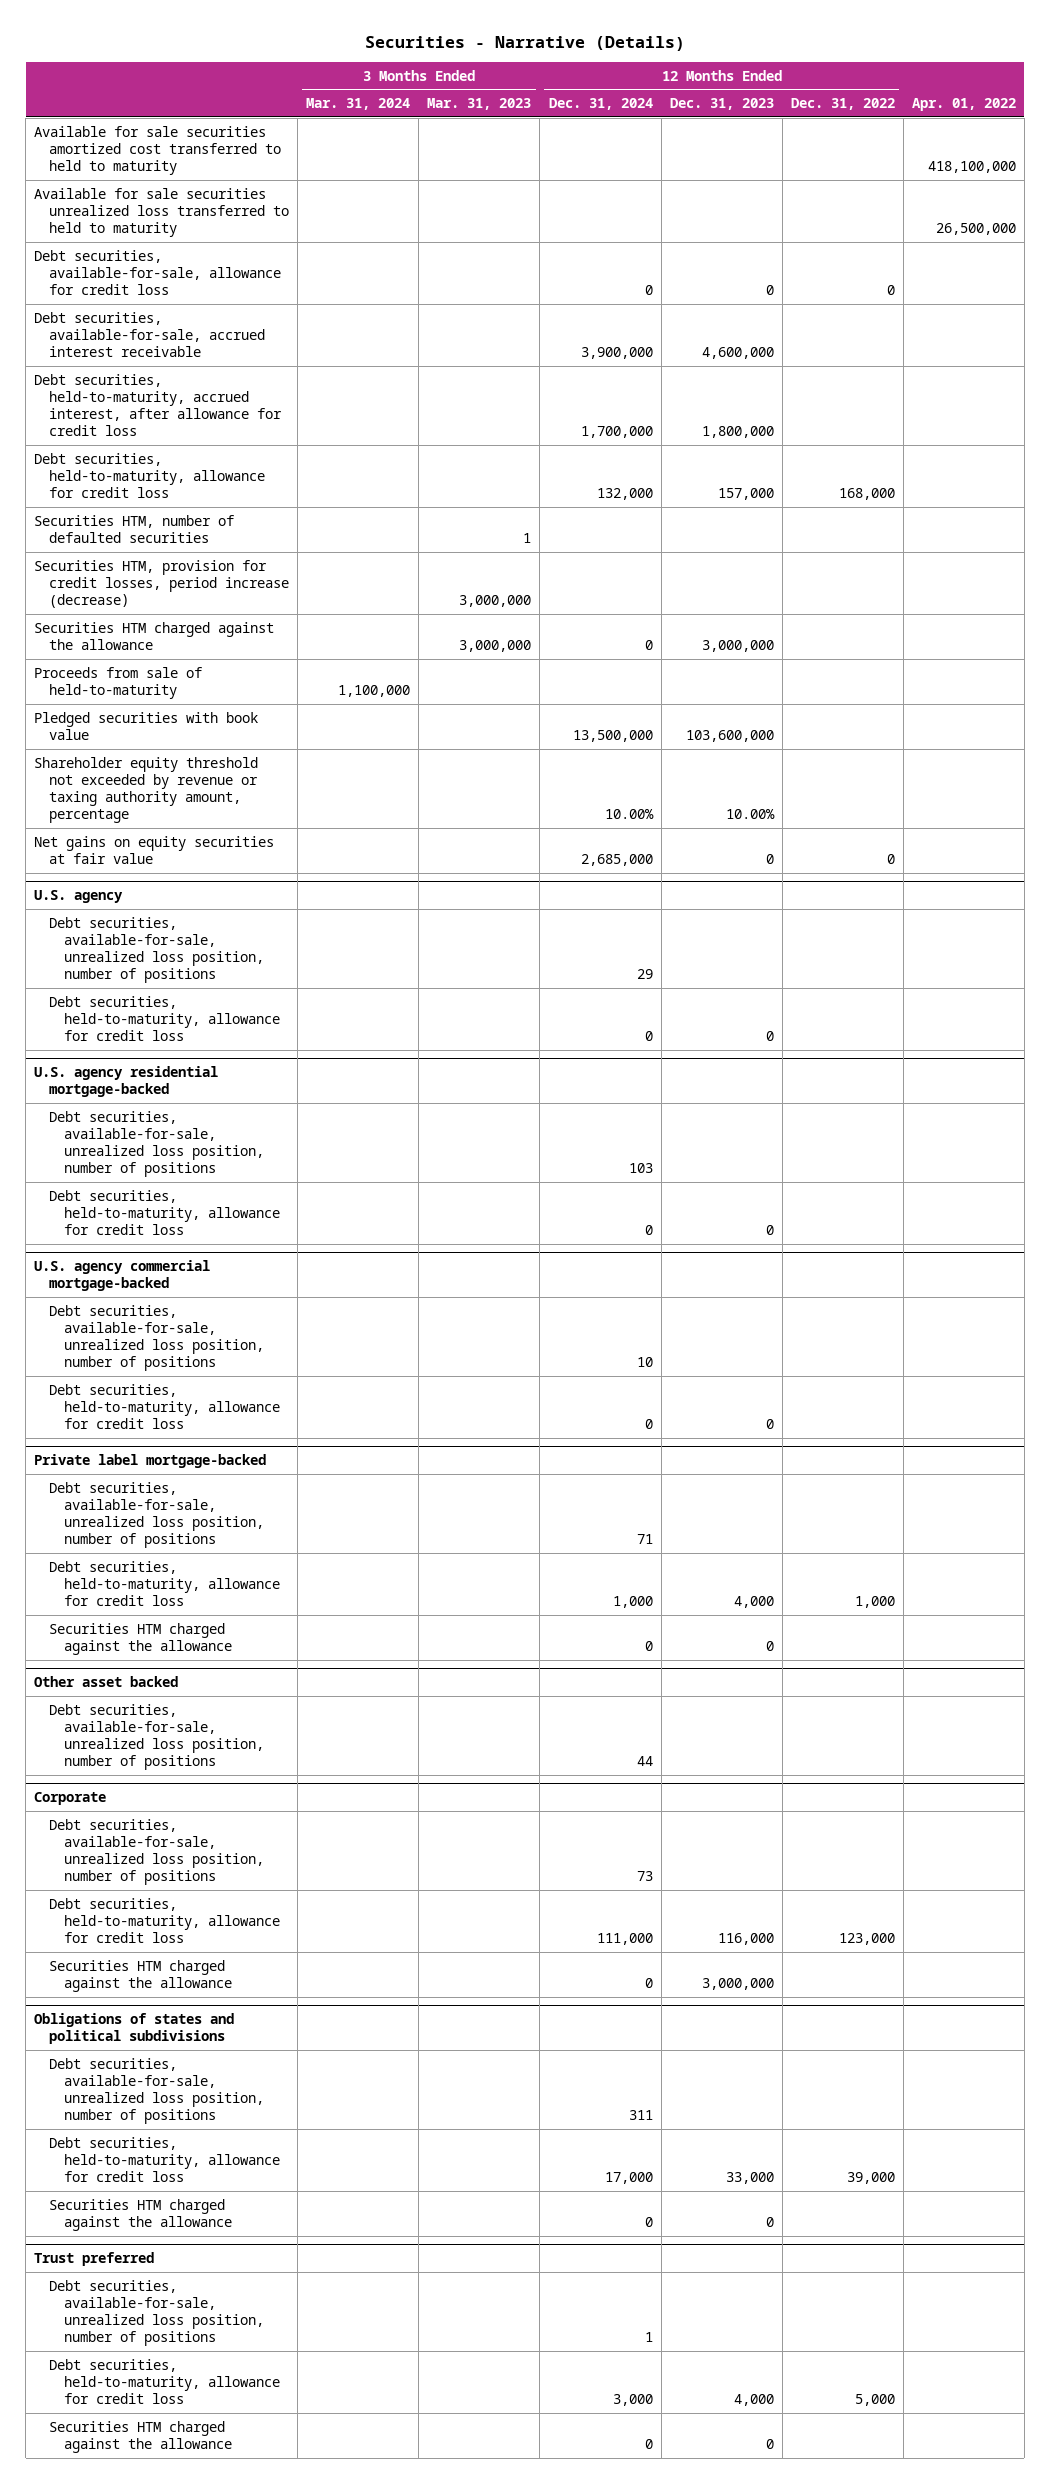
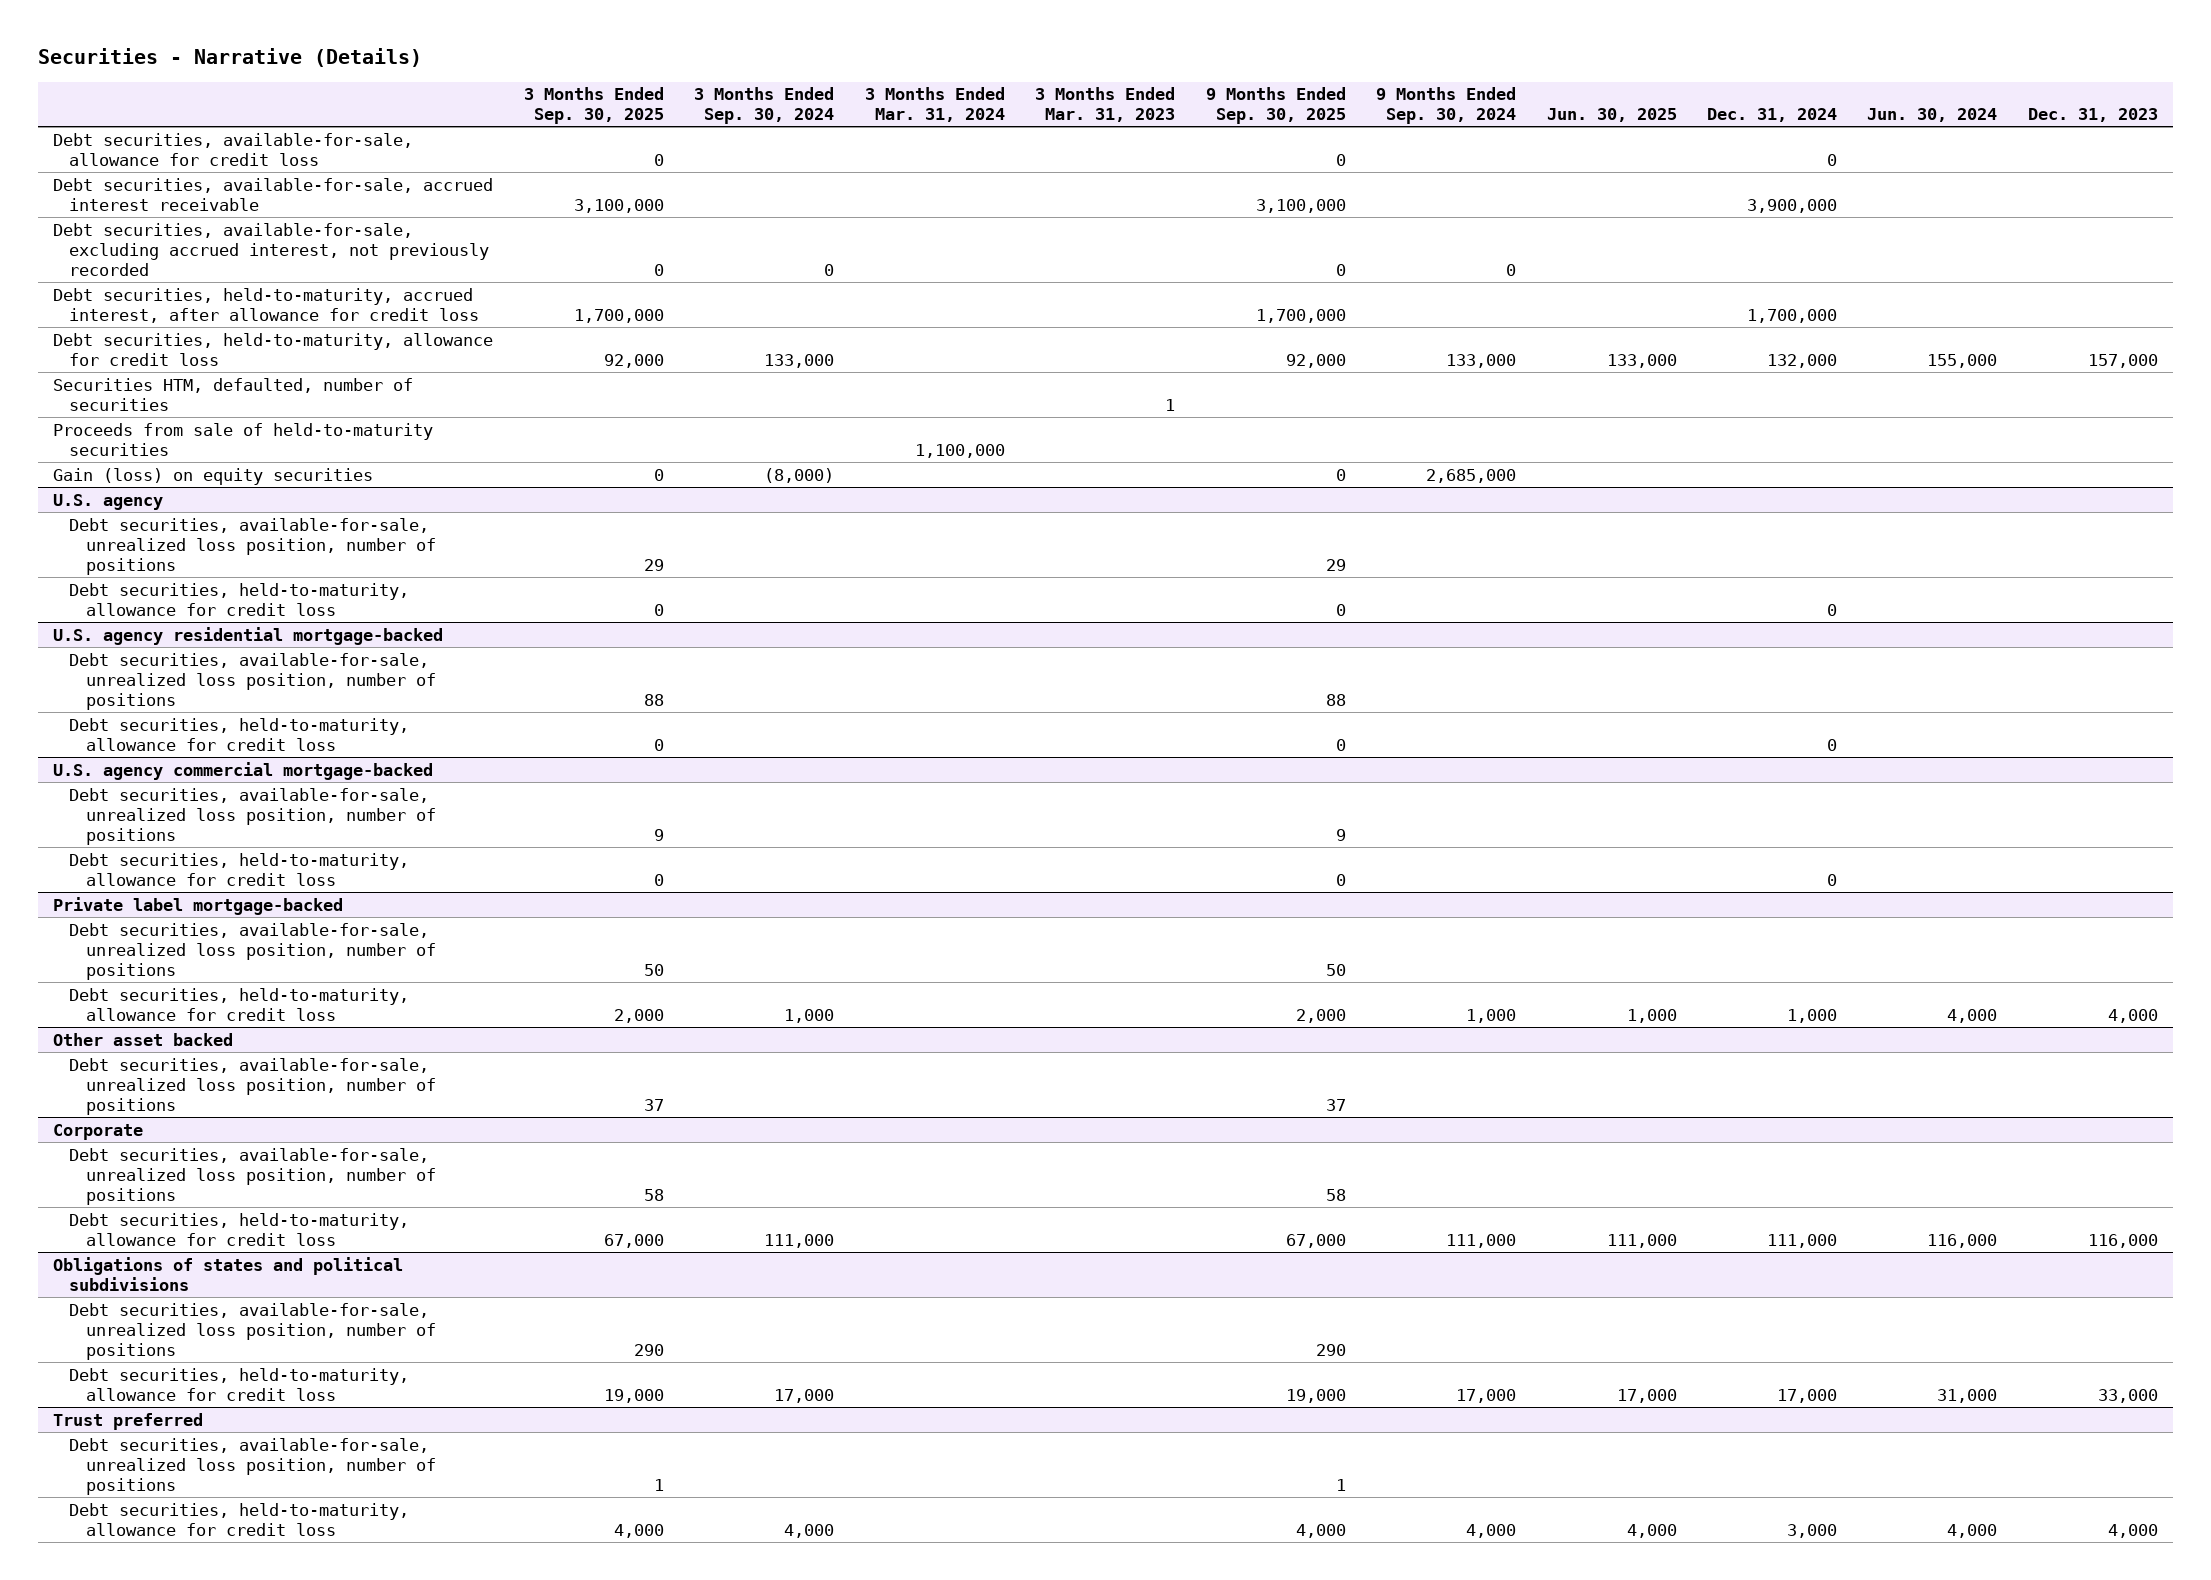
- | 3 Months Ended Mar. 31, 2024 | 3 Months Ended Mar. 31, 2023 | 12 Months Ended Dec. 31, 2024 | 12 Months Ended Dec. 31, 2023 | 12 Months Ended Dec. 31, 2022 | Apr. 01, 2022
+ | 3 Months Ended Sep. 30, 2025 | 3 Months Ended Sep. 30, 2024 | 3 Months Ended Mar. 31, 2024 | 3 Months Ended Mar. 31, 2023 | 9 Months Ended Sep. 30, 2025 | 9 Months Ended Sep. 30, 2024 | Jun. 30, 2025 | Dec. 31, 2024 | Jun. 30, 2024 | Dec. 31, 2023
- Available for sale securities amortized cost transferred to held to maturity | | | | | | 418,100,000
- Available for sale securities unrealized loss transferred to held to maturity | | | | | | 26,500,000
+ Debt securities, available-for-sale, excluding accrued interest, not previously recorded | 0 | 0 | | | 0 | 0 | | | |
- Securities HTM, number of defaulted securities | | 1 | | | |
- Securities HTM, provision for credit losses, period increase (decrease) | | 3,000,000 | | | |
- Securities HTM charged against the allowance | | 3,000,000 | 0 | 3,000,000 | |
- Proceeds from sale of held-to-maturity | 1,100,000 | | | | |
- Pledged securities with book value | | | 13,500,000 | 103,600,000 | |
- Shareholder equity threshold not exceeded by revenue or taxing authority amount, percentage | | | 10.00% | 10.00% | |
- Net gains on equity securities at fair value | | | 2,685,000 | 0 | 0 |
+ Securities HTM, defaulted, number of securities | | | | 1 | | | | | |
+ Proceeds from sale of held-to-maturity securities | | | 1,100,000 | | | | | | |
+ Gain (loss) on equity securities | 0 | (8,000) | | | 0 | 2,685,000 | | | |
@ Private label mortgage-backed
- Securities HTM charged against the allowance | | | 0 | 0 | |
@ Corporate
- Securities HTM charged against the allowance | | | 0 | 3,000,000 | |
@ Obligations of states and political subdivisions
- Securities HTM charged against the allowance | | | 0 | 0 | |
@ Trust preferred
- Securities HTM charged against the allowance | | | 0 | 0 | |

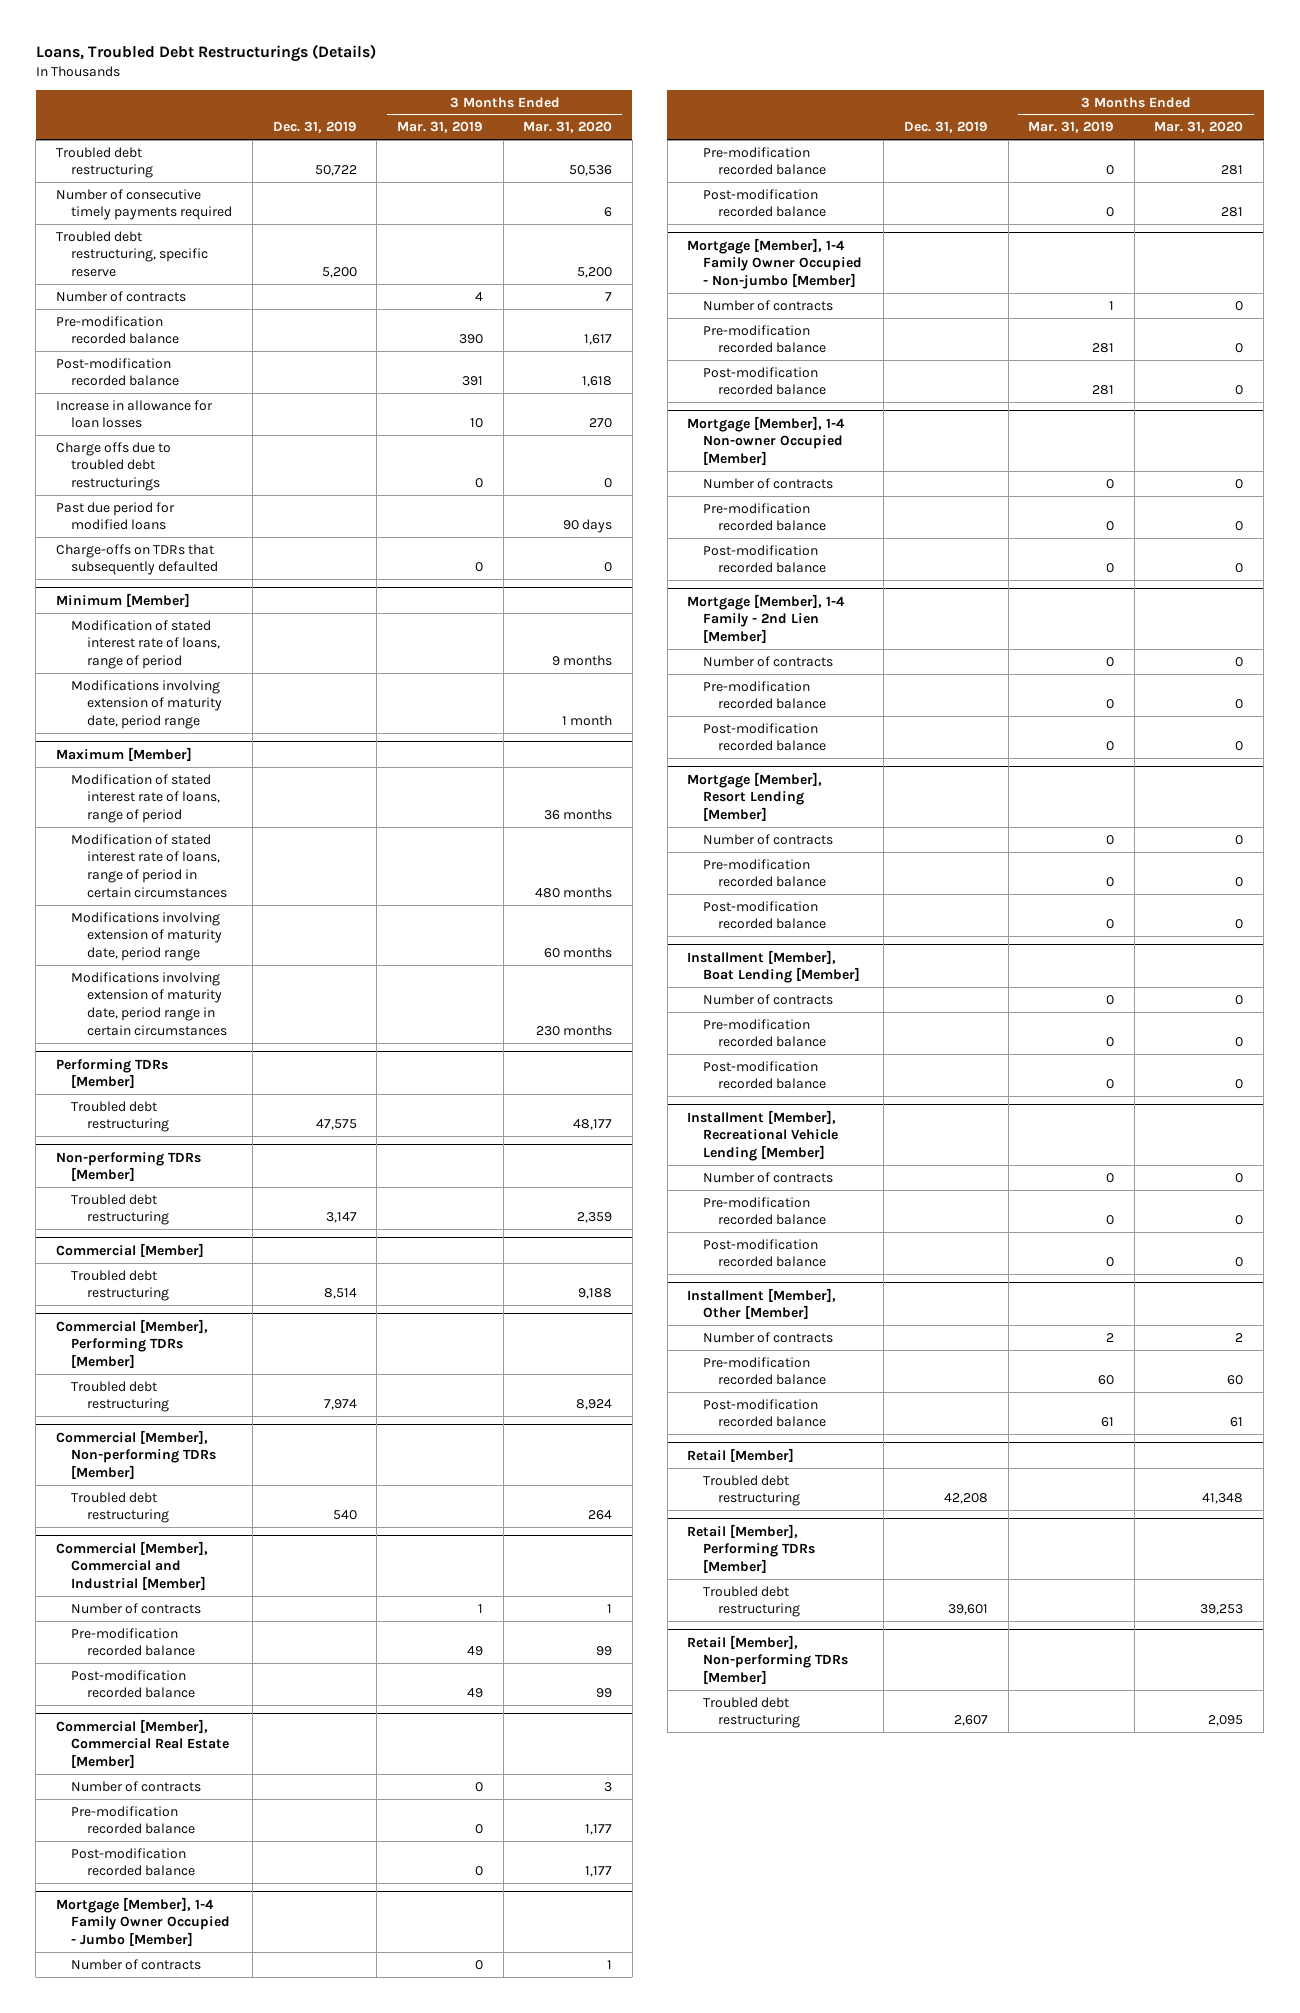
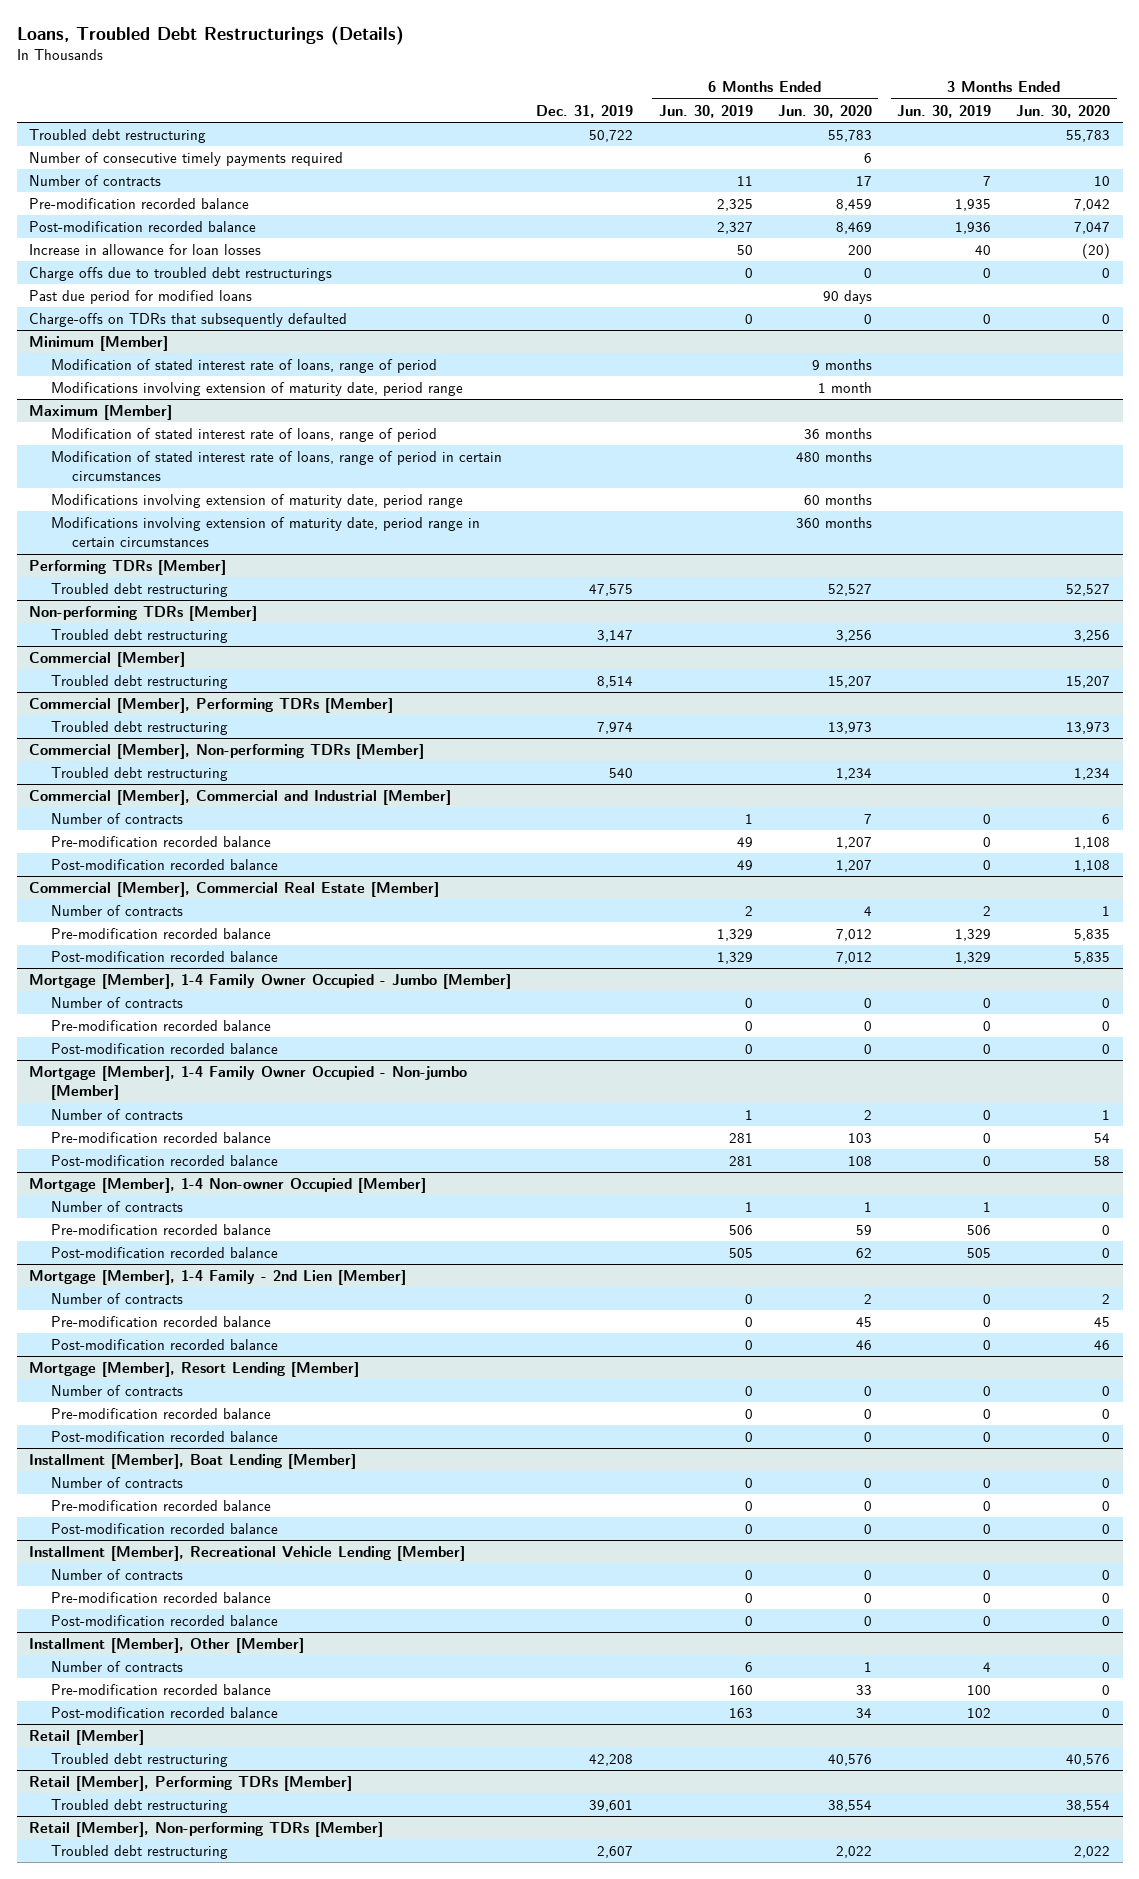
- | Dec. 31, 2019 | 3 Months Ended Mar. 31, 2019 | 3 Months Ended Mar. 31, 2020
+ | Dec. 31, 2019 | 6 Months Ended Jun. 30, 2019 | 6 Months Ended Jun. 30, 2020 | 3 Months Ended Jun. 30, 2019 | 3 Months Ended Jun. 30, 2020
- Troubled debt restructuring, specific reserve | 5,200 | | 5,200

